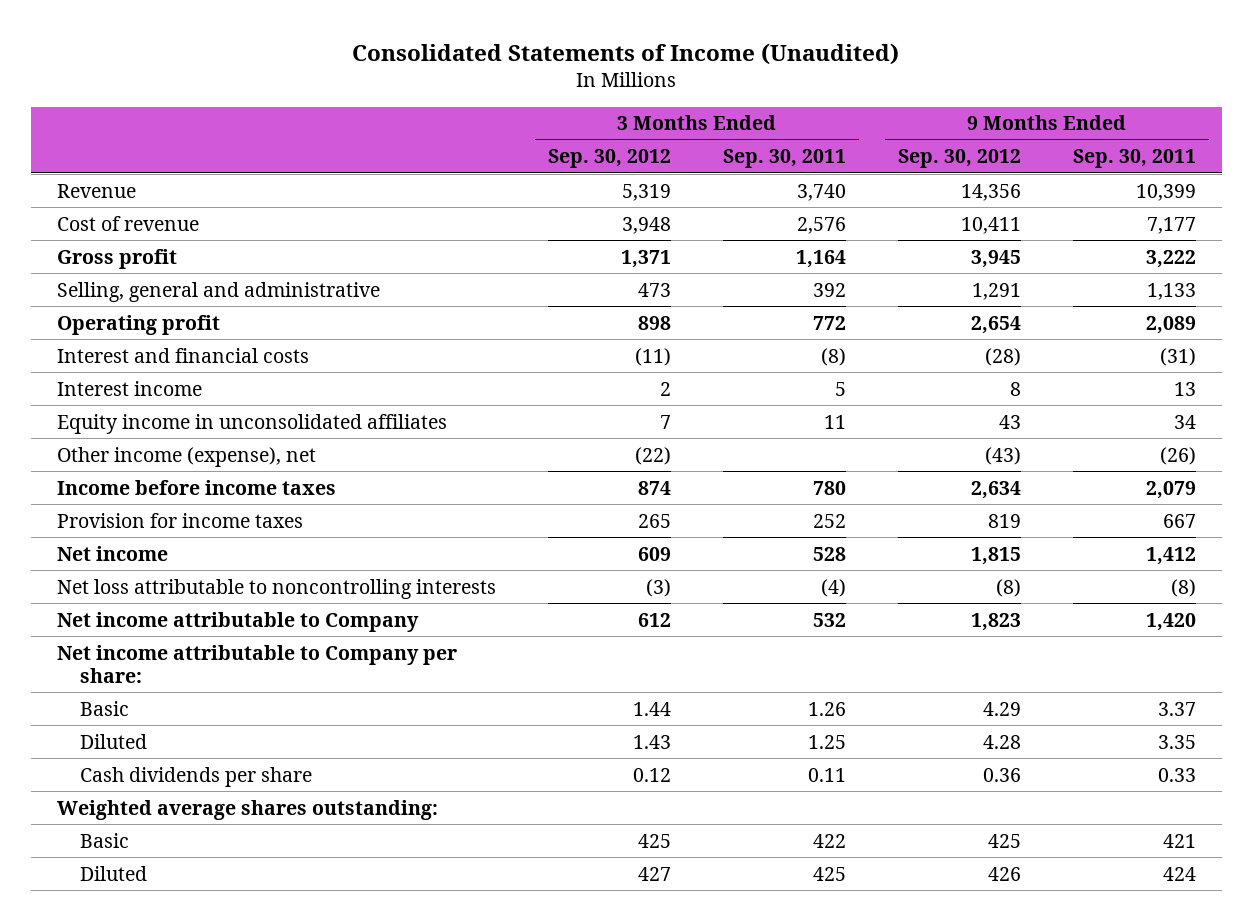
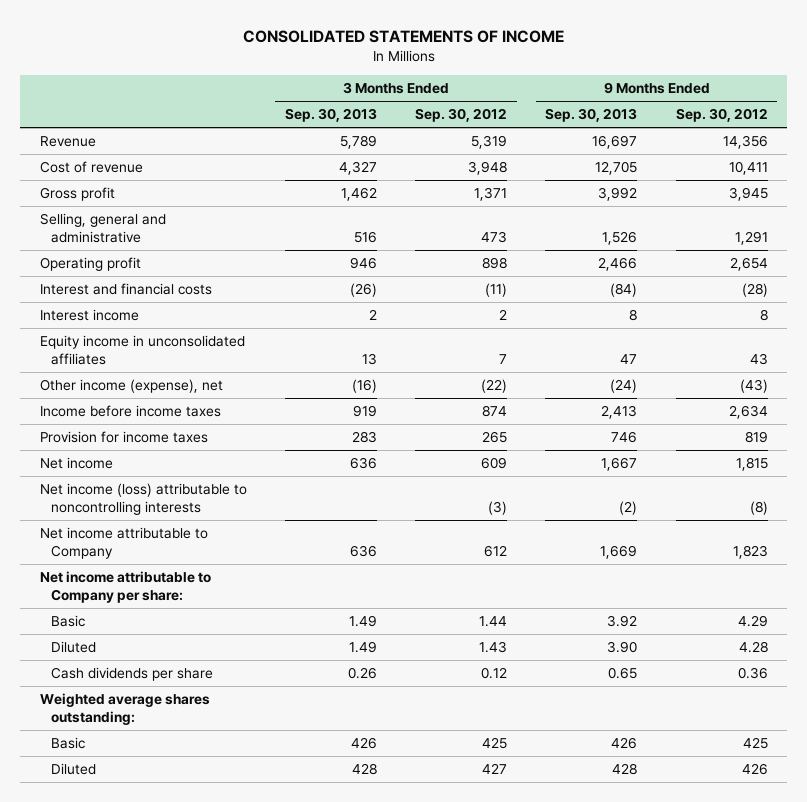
- Consolidated Statements of Income (Unaudited)
+ CONSOLIDATED STATEMENTS OF INCOME
- | 3 Months Ended Sep. 30, 2012 | 3 Months Ended Sep. 30, 2011 | 9 Months Ended Sep. 30, 2012 | 9 Months Ended Sep. 30, 2011
+ | 3 Months Ended Sep. 30, 2013 | 3 Months Ended Sep. 30, 2012 | 9 Months Ended Sep. 30, 2013 | 9 Months Ended Sep. 30, 2012
- Net loss attributable to noncontrolling interests | (3) | (4) | (8) | (8)
+ Net income (loss) attributable to noncontrolling interests | | (3) | (2) | (8)

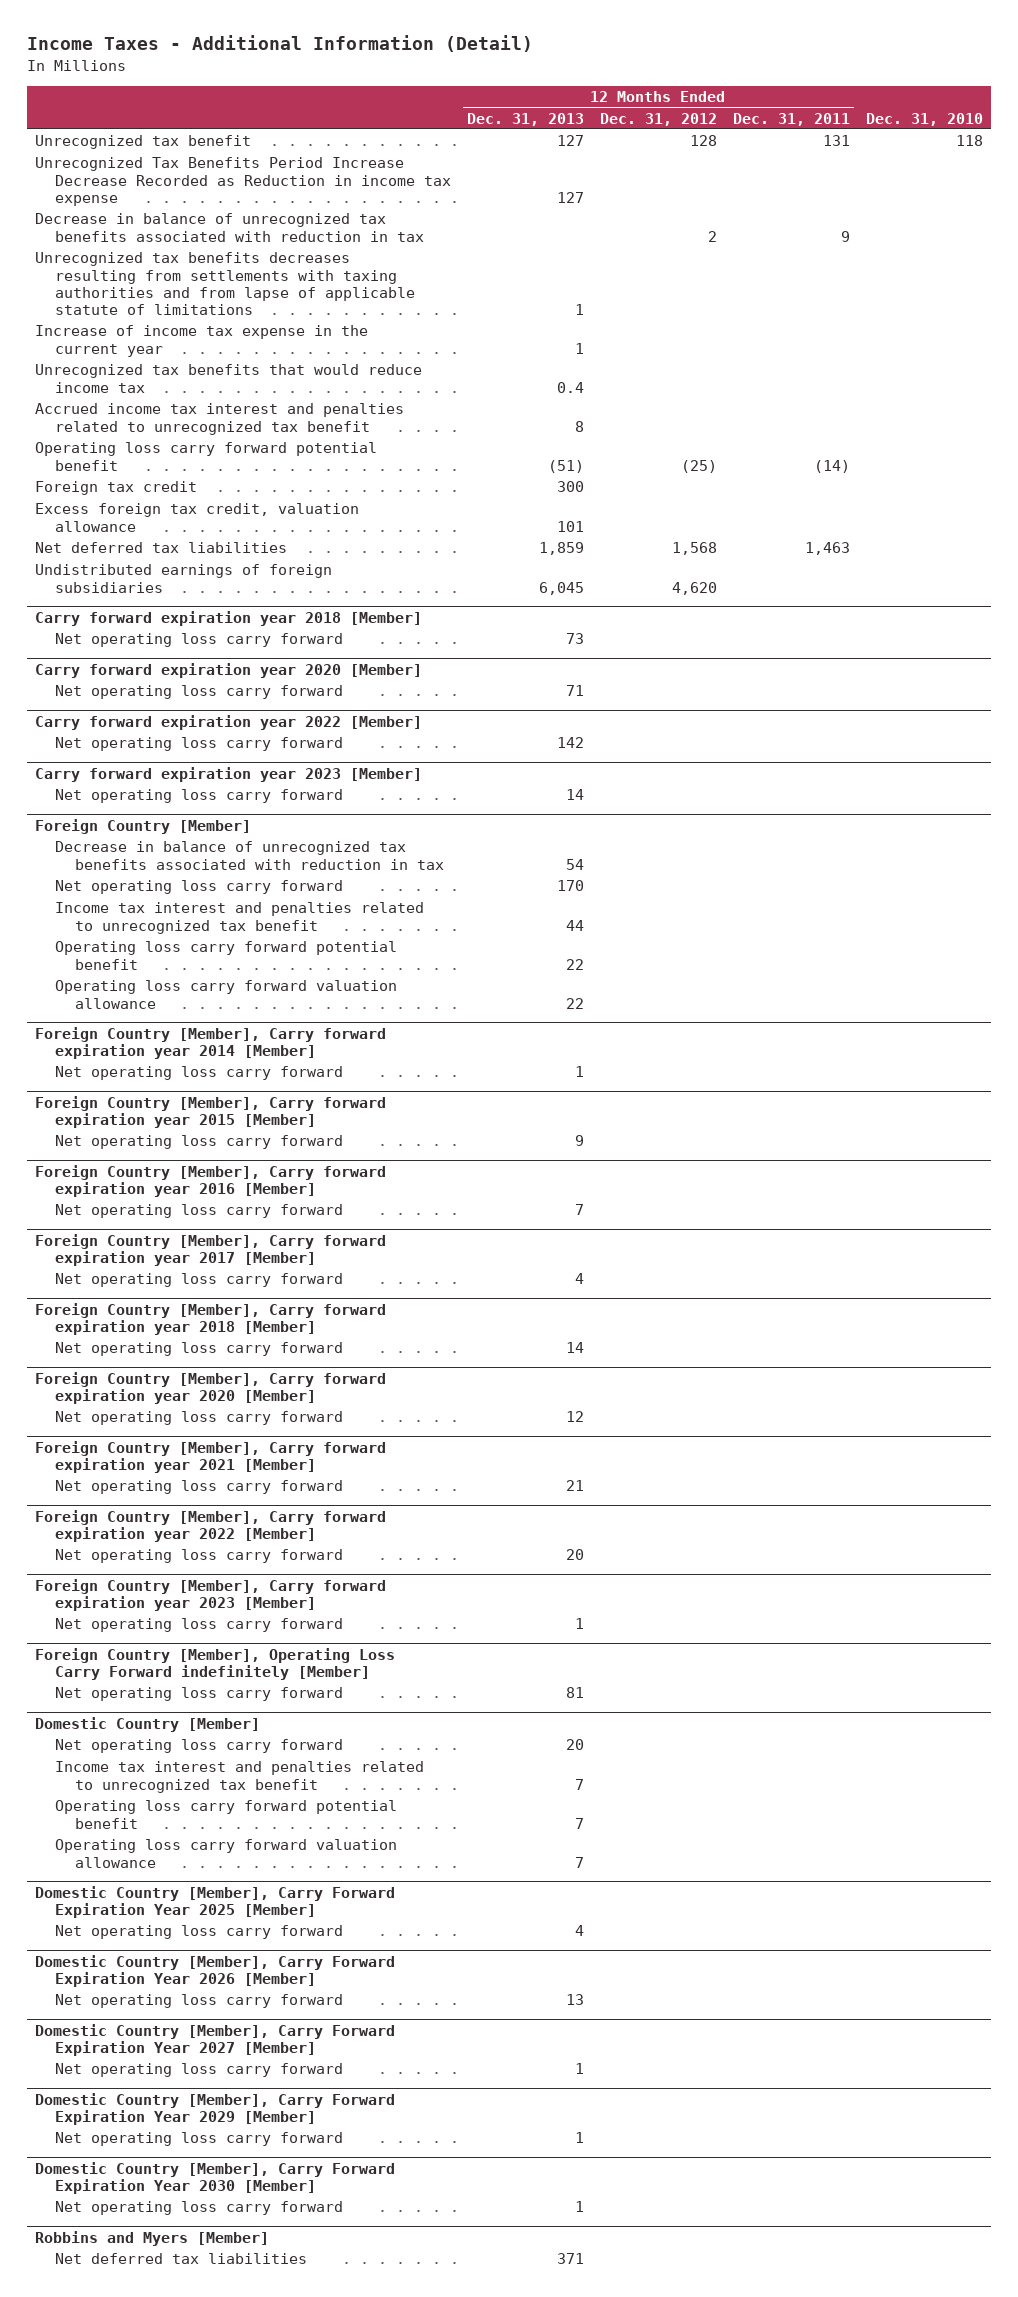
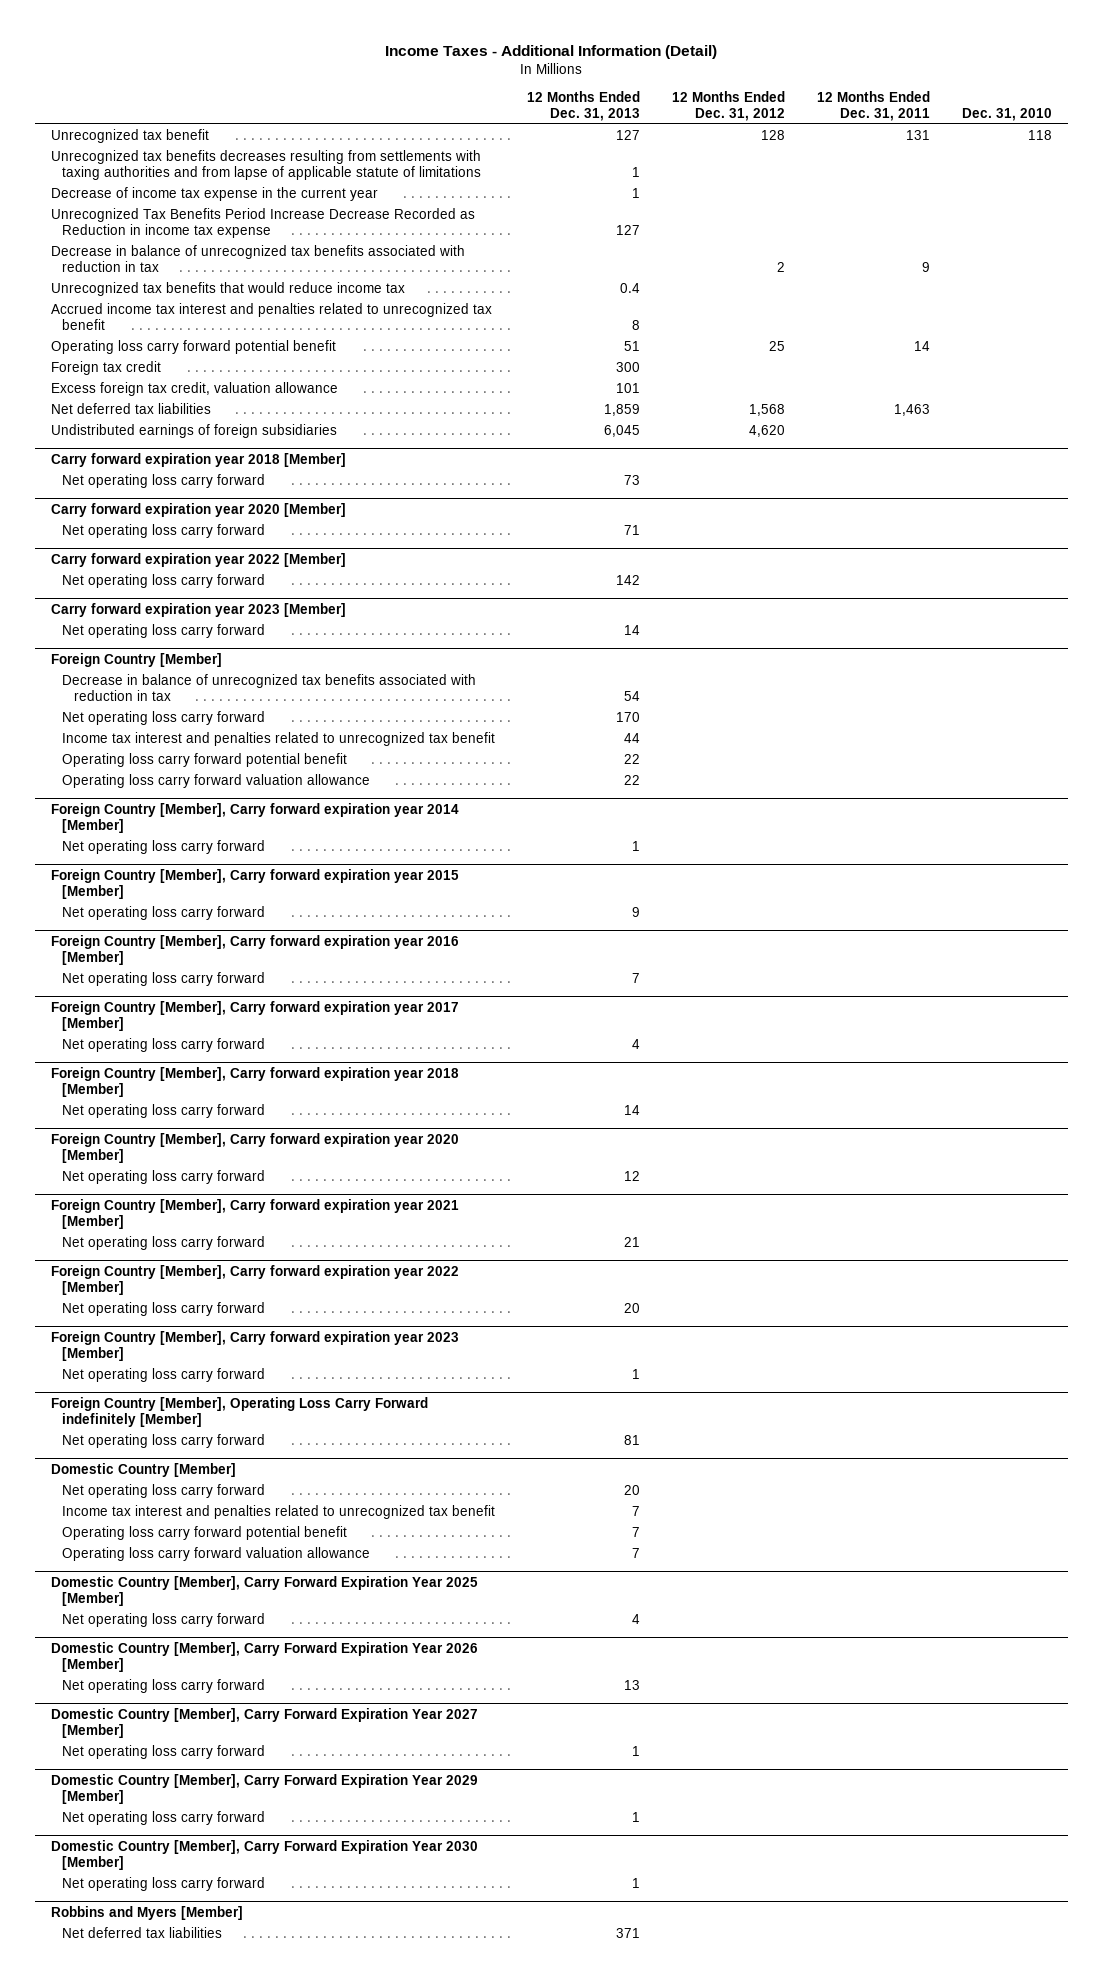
moved up: Unrecognized tax benefits decreases resulting from settlements with taxing authorities and from lapse of applicable statute of limitations | 1 | | |
+ Decrease of income tax expense in the current year | 1 | | |
- Increase of income tax expense in the current year | 1 | | |
- Operating loss carry forward potential benefit | (51) | (25) | (14) |
+ Operating loss carry forward potential benefit | 51 | 25 | 14 |

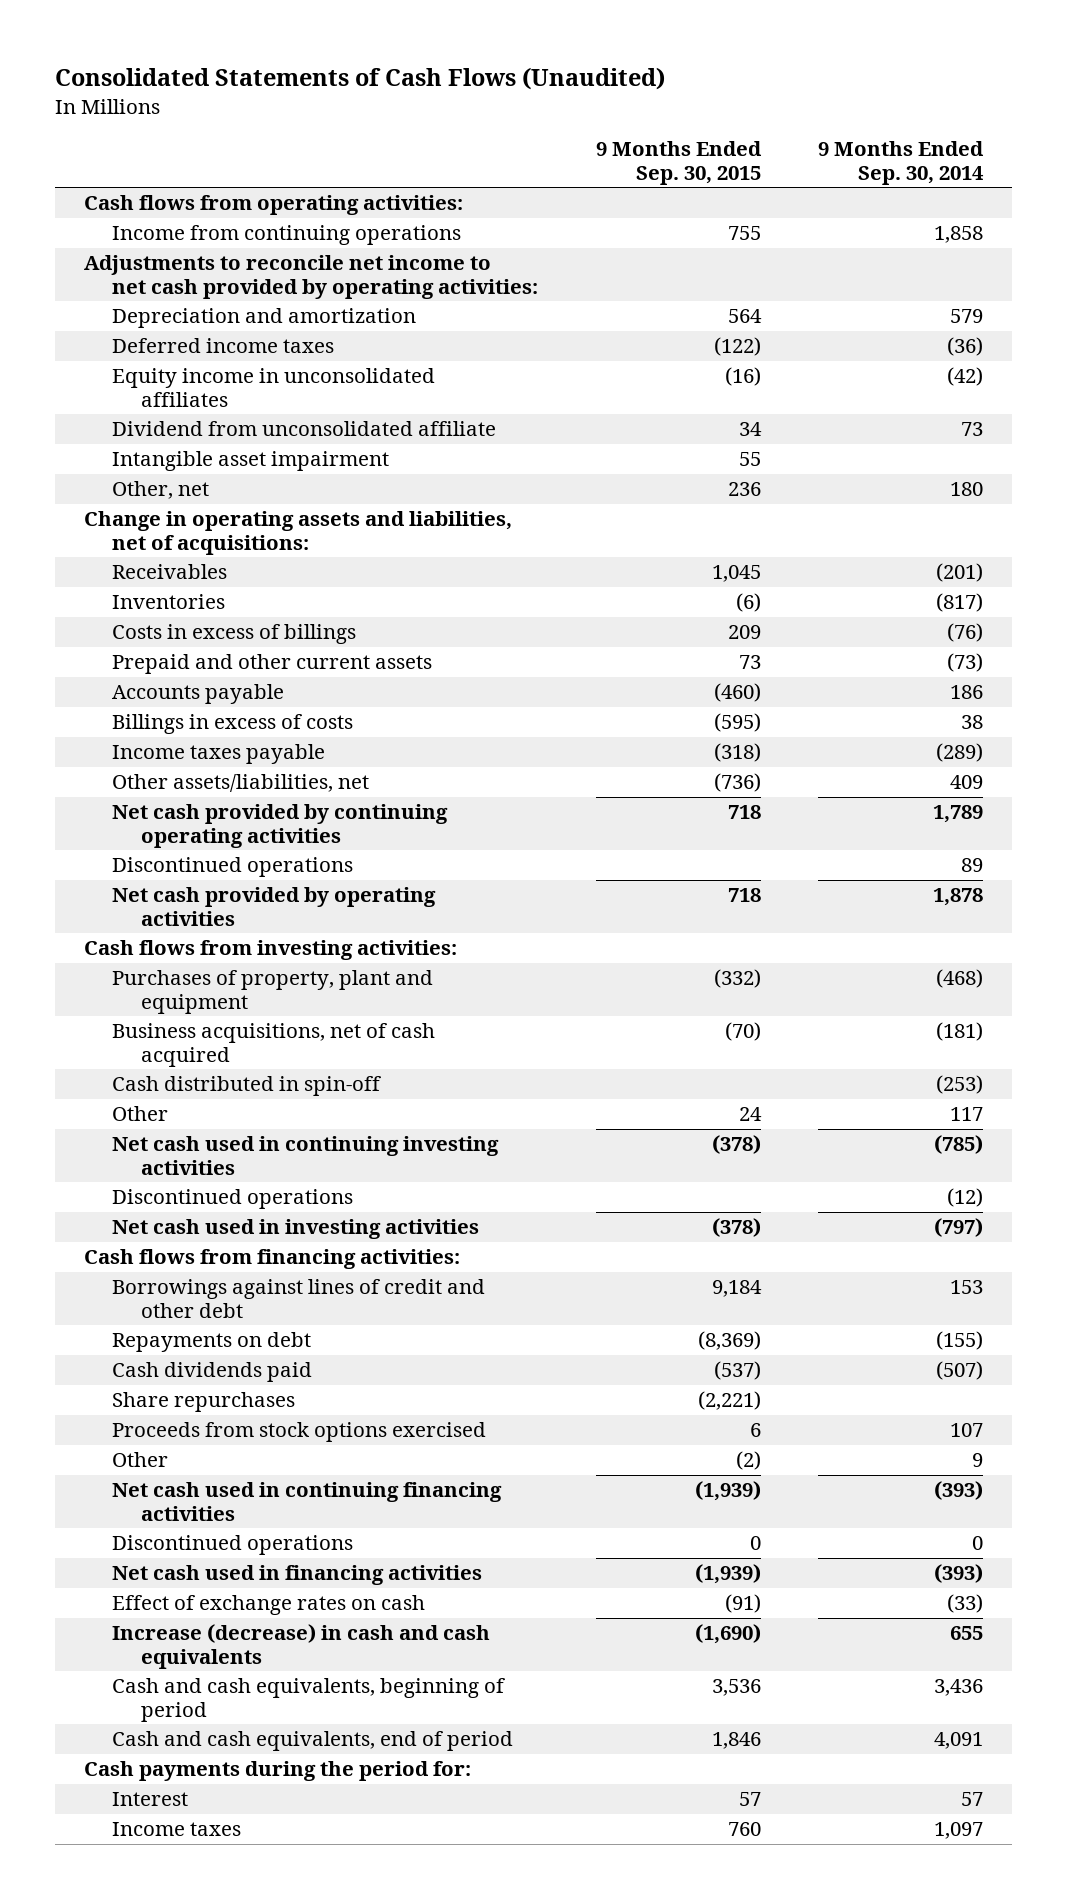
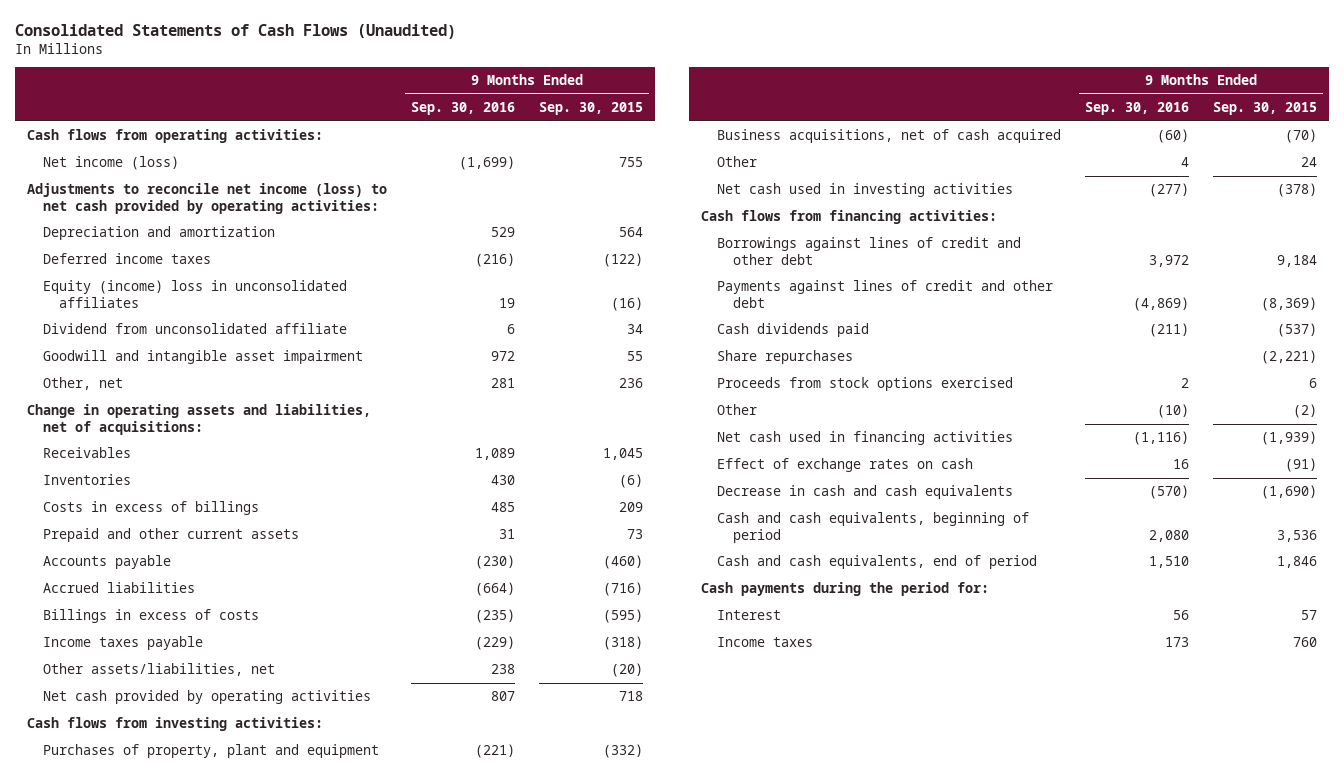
- | 9 Months Ended Sep. 30, 2015 | 9 Months Ended Sep. 30, 2014
+ | 9 Months Ended Sep. 30, 2016 | 9 Months Ended Sep. 30, 2015
- Income from continuing operations | 755 | 1,858
- Adjustments to reconcile net income to net cash provided by operating activities:
+ Net income (loss) | (1,699) | 755
+ Adjustments to reconcile net income (loss) to net cash provided by operating activities:
- Equity income in unconsolidated affiliates | (16) | (42)
+ Equity (income) loss in unconsolidated affiliates | 19 | (16)
- Intangible asset impairment | 55 |
+ Goodwill and intangible asset impairment | 972 | 55
+ Accrued liabilities | (664) | (716)
- Other assets/liabilities, net | (736) | 409
- Net cash provided by continuing operating activities | 718 | 1,789
- Discontinued operations | | 89
+ Other assets/liabilities, net | 238 | (20)
- Cash distributed in spin-off | | (253)
- Net cash used in continuing investing activities | (378) | (785)
- Discontinued operations | | (12)
- Repayments on debt | (8,369) | (155)
+ Payments against lines of credit and other debt | (4,869) | (8,369)
- Net cash used in continuing financing activities | (1,939) | (393)
- Discontinued operations | 0 | 0
- Increase (decrease) in cash and cash equivalents | (1,690) | 655
+ Decrease in cash and cash equivalents | (570) | (1,690)

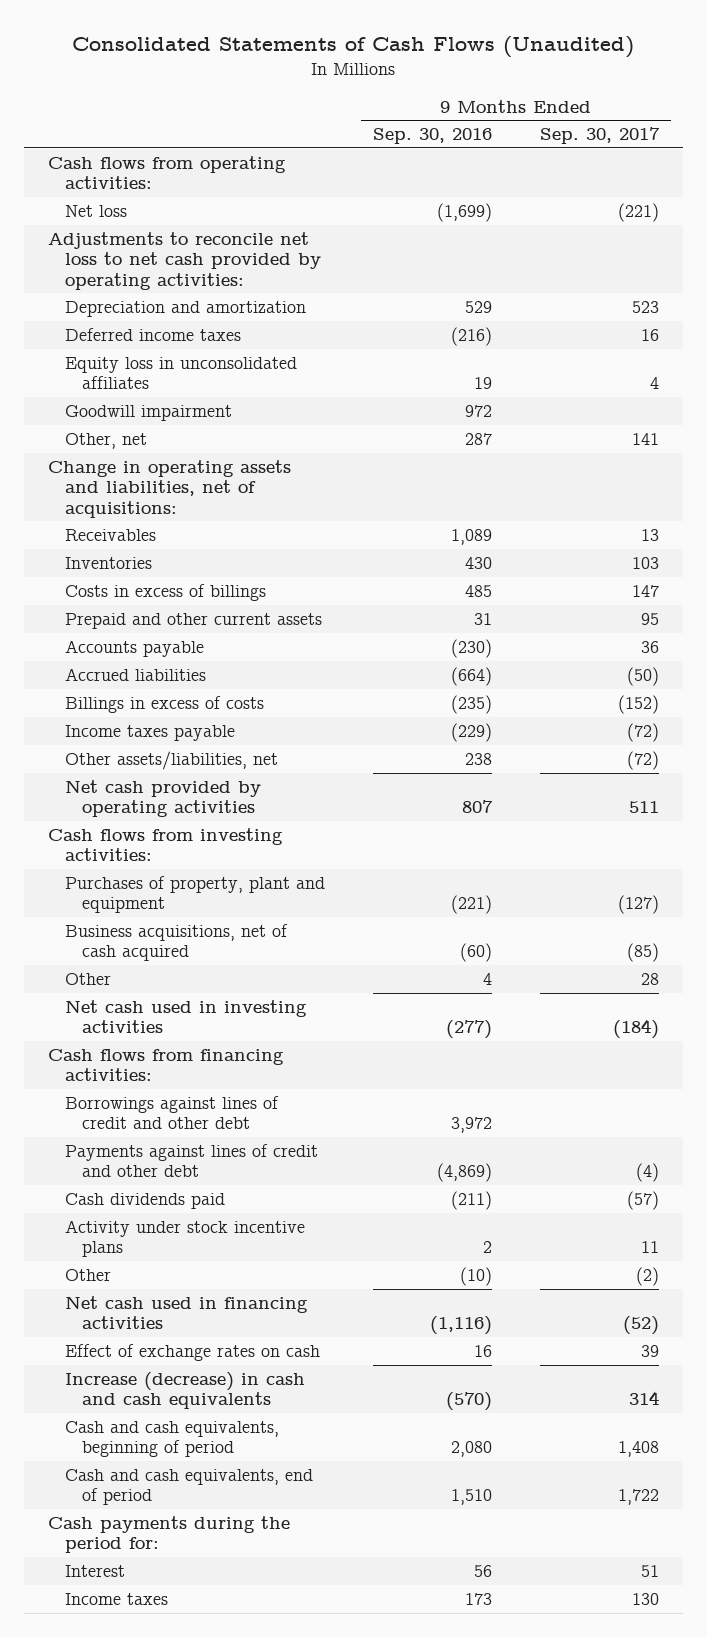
- | 9 Months Ended Sep. 30, 2016 | 9 Months Ended Sep. 30, 2015
+ | 9 Months Ended Sep. 30, 2016 | 9 Months Ended Sep. 30, 2017
- Net income (loss) | (1,699) | 755
- Adjustments to reconcile net income (loss) to net cash provided by operating activities:
+ Net loss | (1,699) | (221)
+ Adjustments to reconcile net loss to net cash provided by operating activities:
- Equity (income) loss in unconsolidated affiliates | 19 | (16)
- Dividend from unconsolidated affiliate | 6 | 34
- Goodwill and intangible asset impairment | 972 | 55
- Other, net | 281 | 236
+ Equity loss in unconsolidated affiliates | 19 | 4
+ Goodwill impairment | 972 |
+ Other, net | 287 | 141
- Share repurchases | | (2,221)
- Proceeds from stock options exercised | 2 | 6
+ Activity under stock incentive plans | 2 | 11
- Decrease in cash and cash equivalents | (570) | (1,690)
+ Increase (decrease) in cash and cash equivalents | (570) | 314

